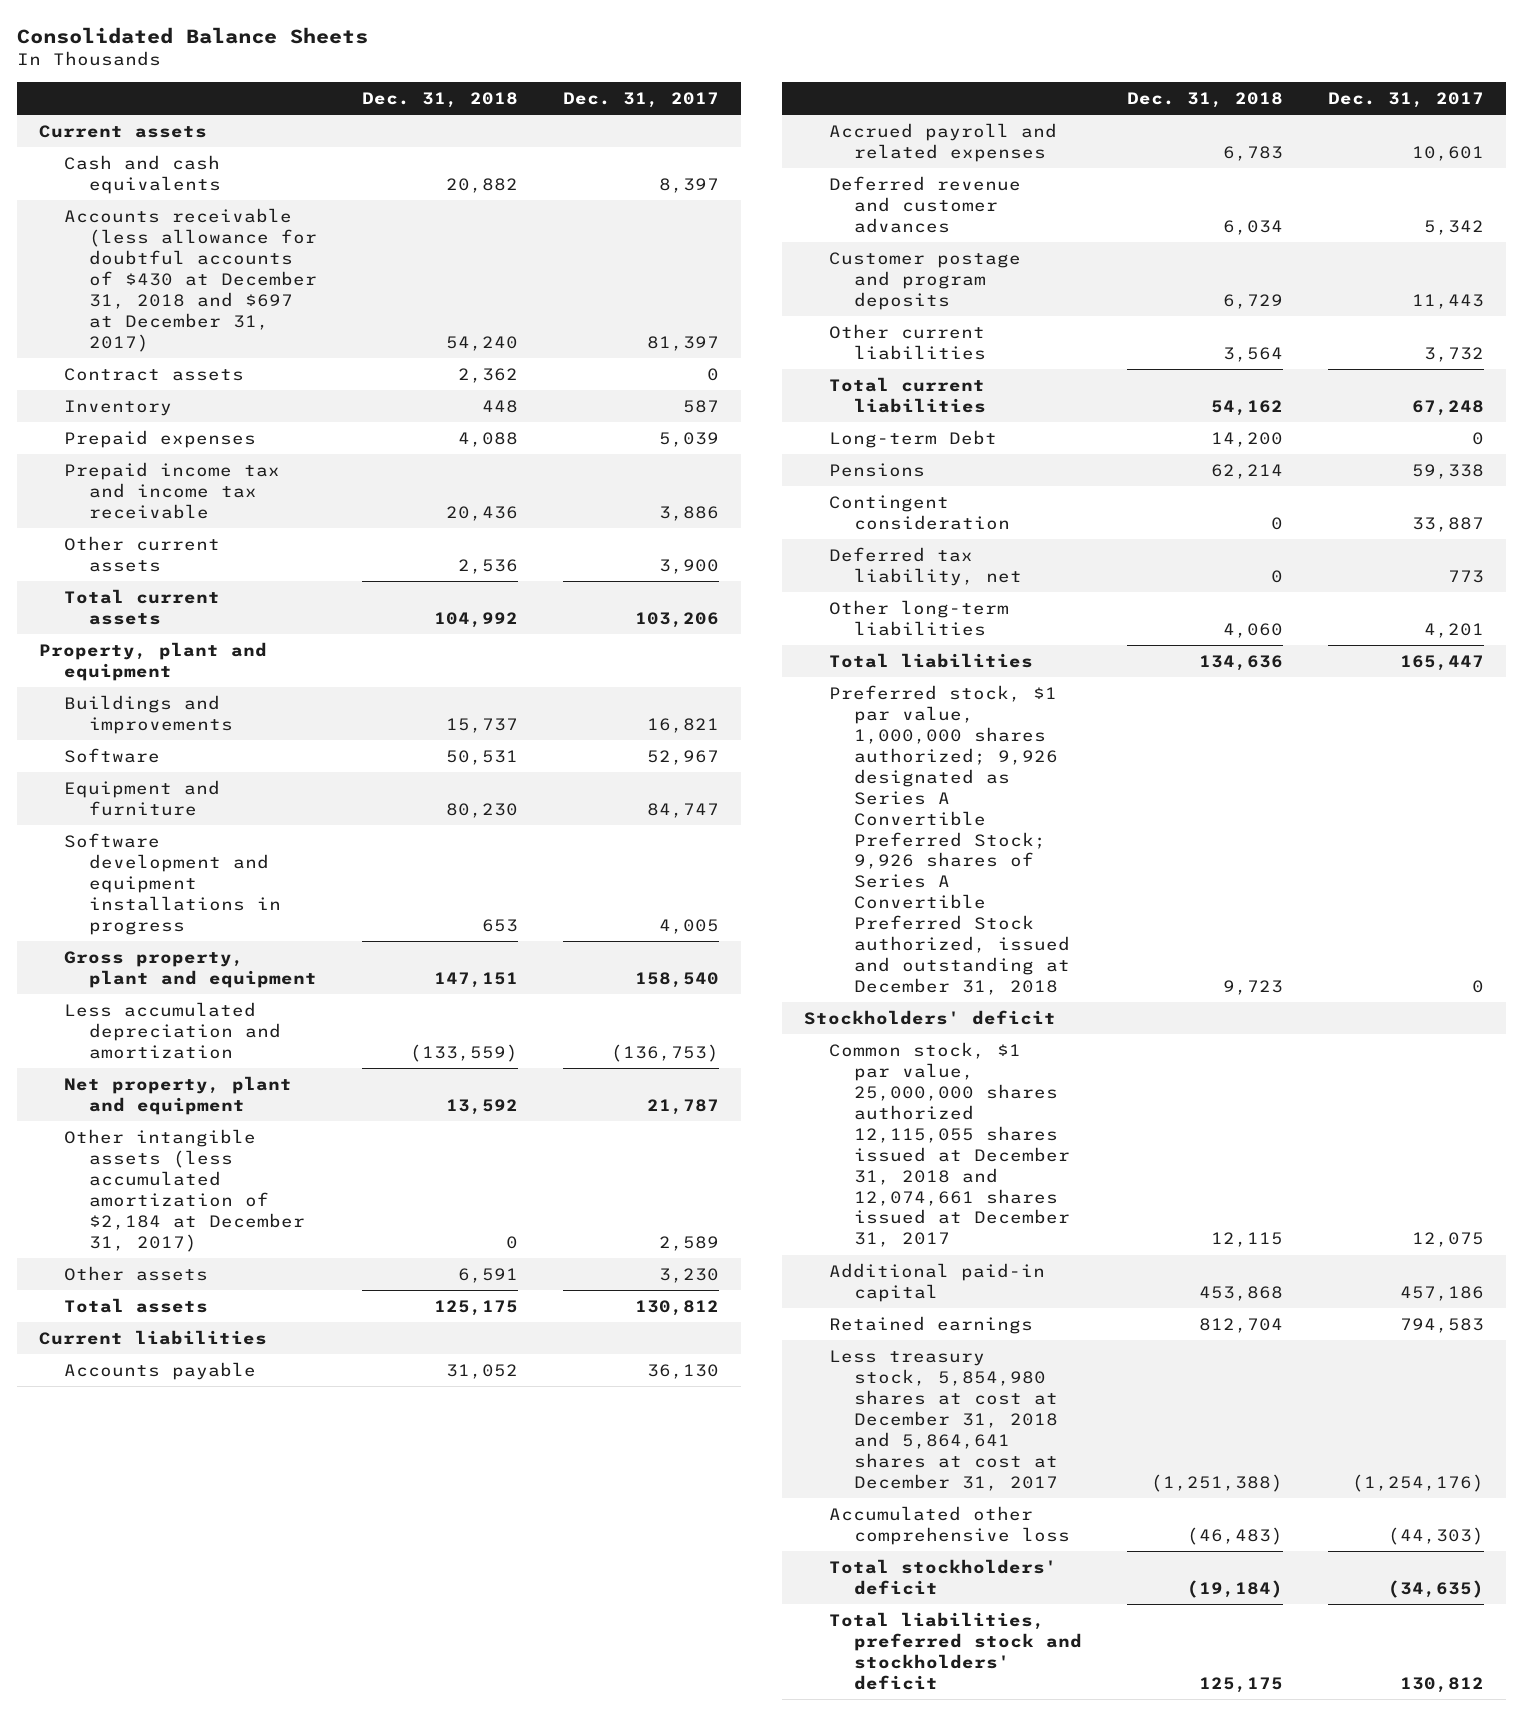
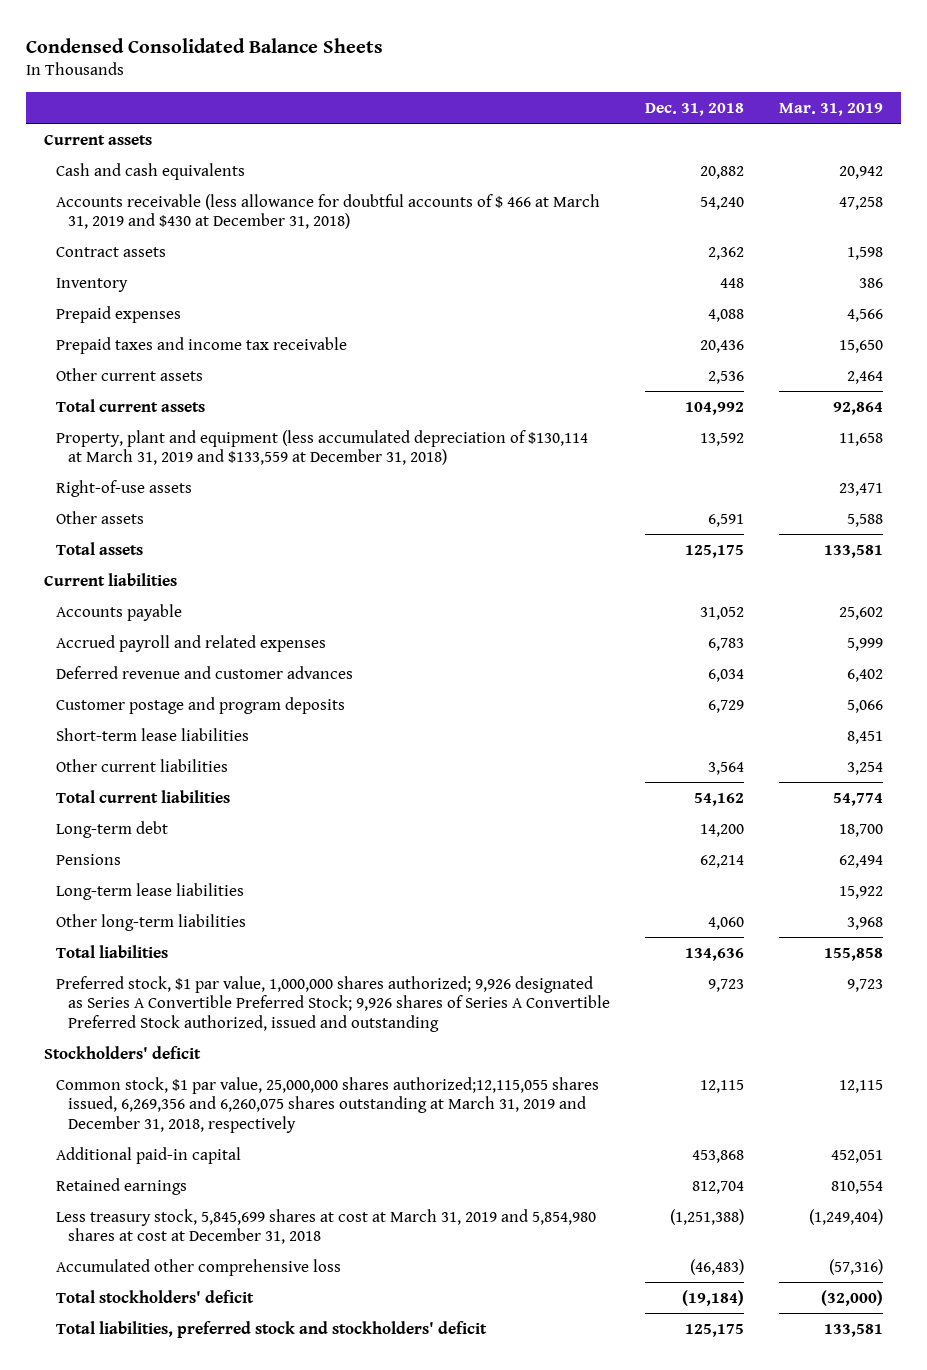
- Consolidated Balance Sheets
+ Condensed Consolidated Balance Sheets
- | Dec. 31, 2018 | Dec. 31, 2017
+ | Dec. 31, 2018 | Mar. 31, 2019
- Accounts receivable (less allowance for doubtful accounts of $430 at December 31, 2018 and $697 at December 31, 2017) | 54,240 | 81,397
+ Accounts receivable (less allowance for doubtful accounts of $ 466 at March 31, 2019 and $430 at December 31, 2018) | 54,240 | 47,258
- Prepaid income tax and income tax receivable | 20,436 | 3,886
+ Prepaid taxes and income tax receivable | 20,436 | 15,650
- Property, plant and equipment
- Buildings and improvements | 15,737 | 16,821
- Software | 50,531 | 52,967
- Equipment and furniture | 80,230 | 84,747
- Software development and equipment installations in progress | 653 | 4,005
- Gross property, plant and equipment | 147,151 | 158,540
- Less accumulated depreciation and amortization | (133,559) | (136,753)
- Net property, plant and equipment | 13,592 | 21,787
- Other intangible assets (less accumulated amortization of $2,184 at December 31, 2017) | 0 | 2,589
+ Property, plant and equipment (less accumulated depreciation of $130,114 at March 31, 2019 and $133,559 at December 31, 2018) | 13,592 | 11,658
+ Right-of-use assets | | 23,471
+ Short-term lease liabilities | | 8,451
- Long-term Debt | 14,200 | 0
+ Long-term debt | 14,200 | 18,700
- Contingent consideration | 0 | 33,887
- Deferred tax liability, net | 0 | 773
+ Long-term lease liabilities | | 15,922
- Preferred stock, $1 par value, 1,000,000 shares authorized; 9,926 designated as Series A Convertible Preferred Stock; 9,926 shares of Series A Convertible Preferred Stock authorized, issued and outstanding at December 31, 2018 | 9,723 | 0
+ Preferred stock, $1 par value, 1,000,000 shares authorized; 9,926 designated as Series A Convertible Preferred Stock; 9,926 shares of Series A Convertible Preferred Stock authorized, issued and outstanding | 9,723 | 9,723
- Common stock, $1 par value, 25,000,000 shares authorized 12,115,055 shares issued at December 31, 2018 and 12,074,661 shares issued at December 31, 2017 | 12,115 | 12,075
+ Common stock, $1 par value, 25,000,000 shares authorized;12,115,055 shares issued, 6,269,356 and 6,260,075 shares outstanding at March 31, 2019 and December 31, 2018, respectively | 12,115 | 12,115
- Less treasury stock, 5,854,980 shares at cost at December 31, 2018 and 5,864,641 shares at cost at December 31, 2017 | (1,251,388) | (1,254,176)
+ Less treasury stock, 5,845,699 shares at cost at March 31, 2019 and 5,854,980 shares at cost at December 31, 2018 | (1,251,388) | (1,249,404)

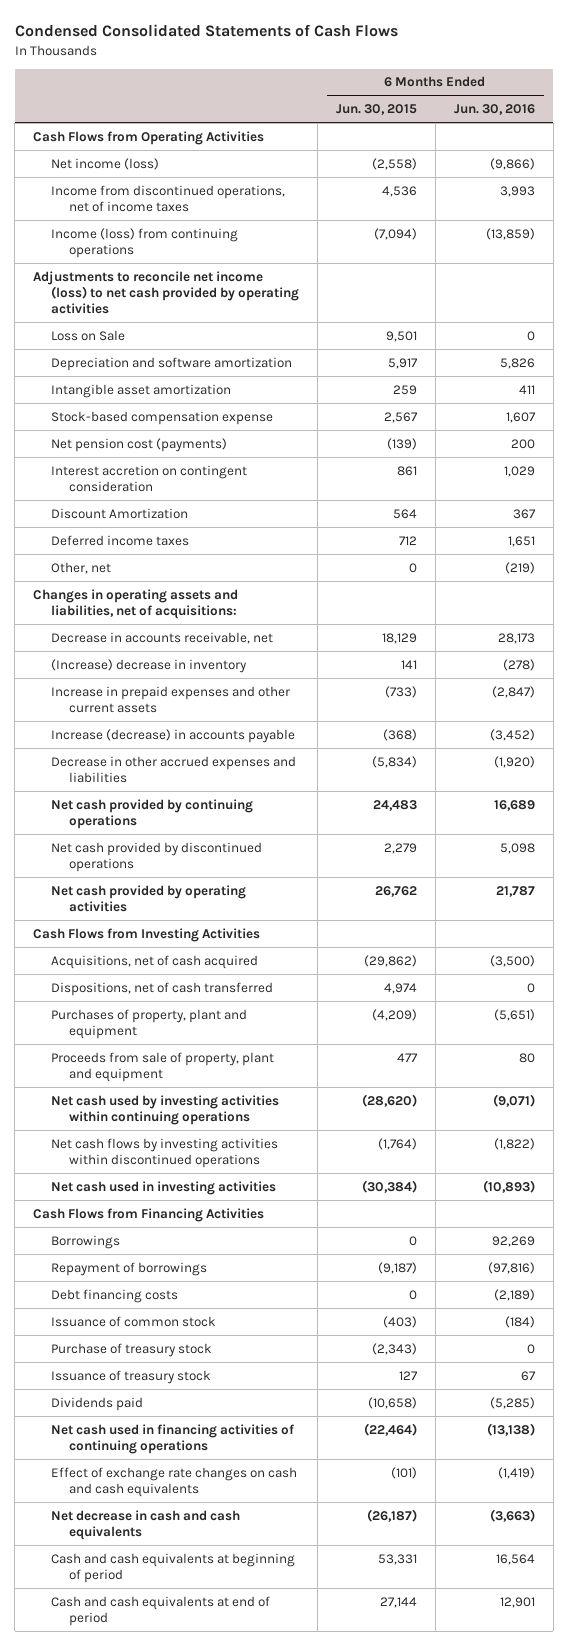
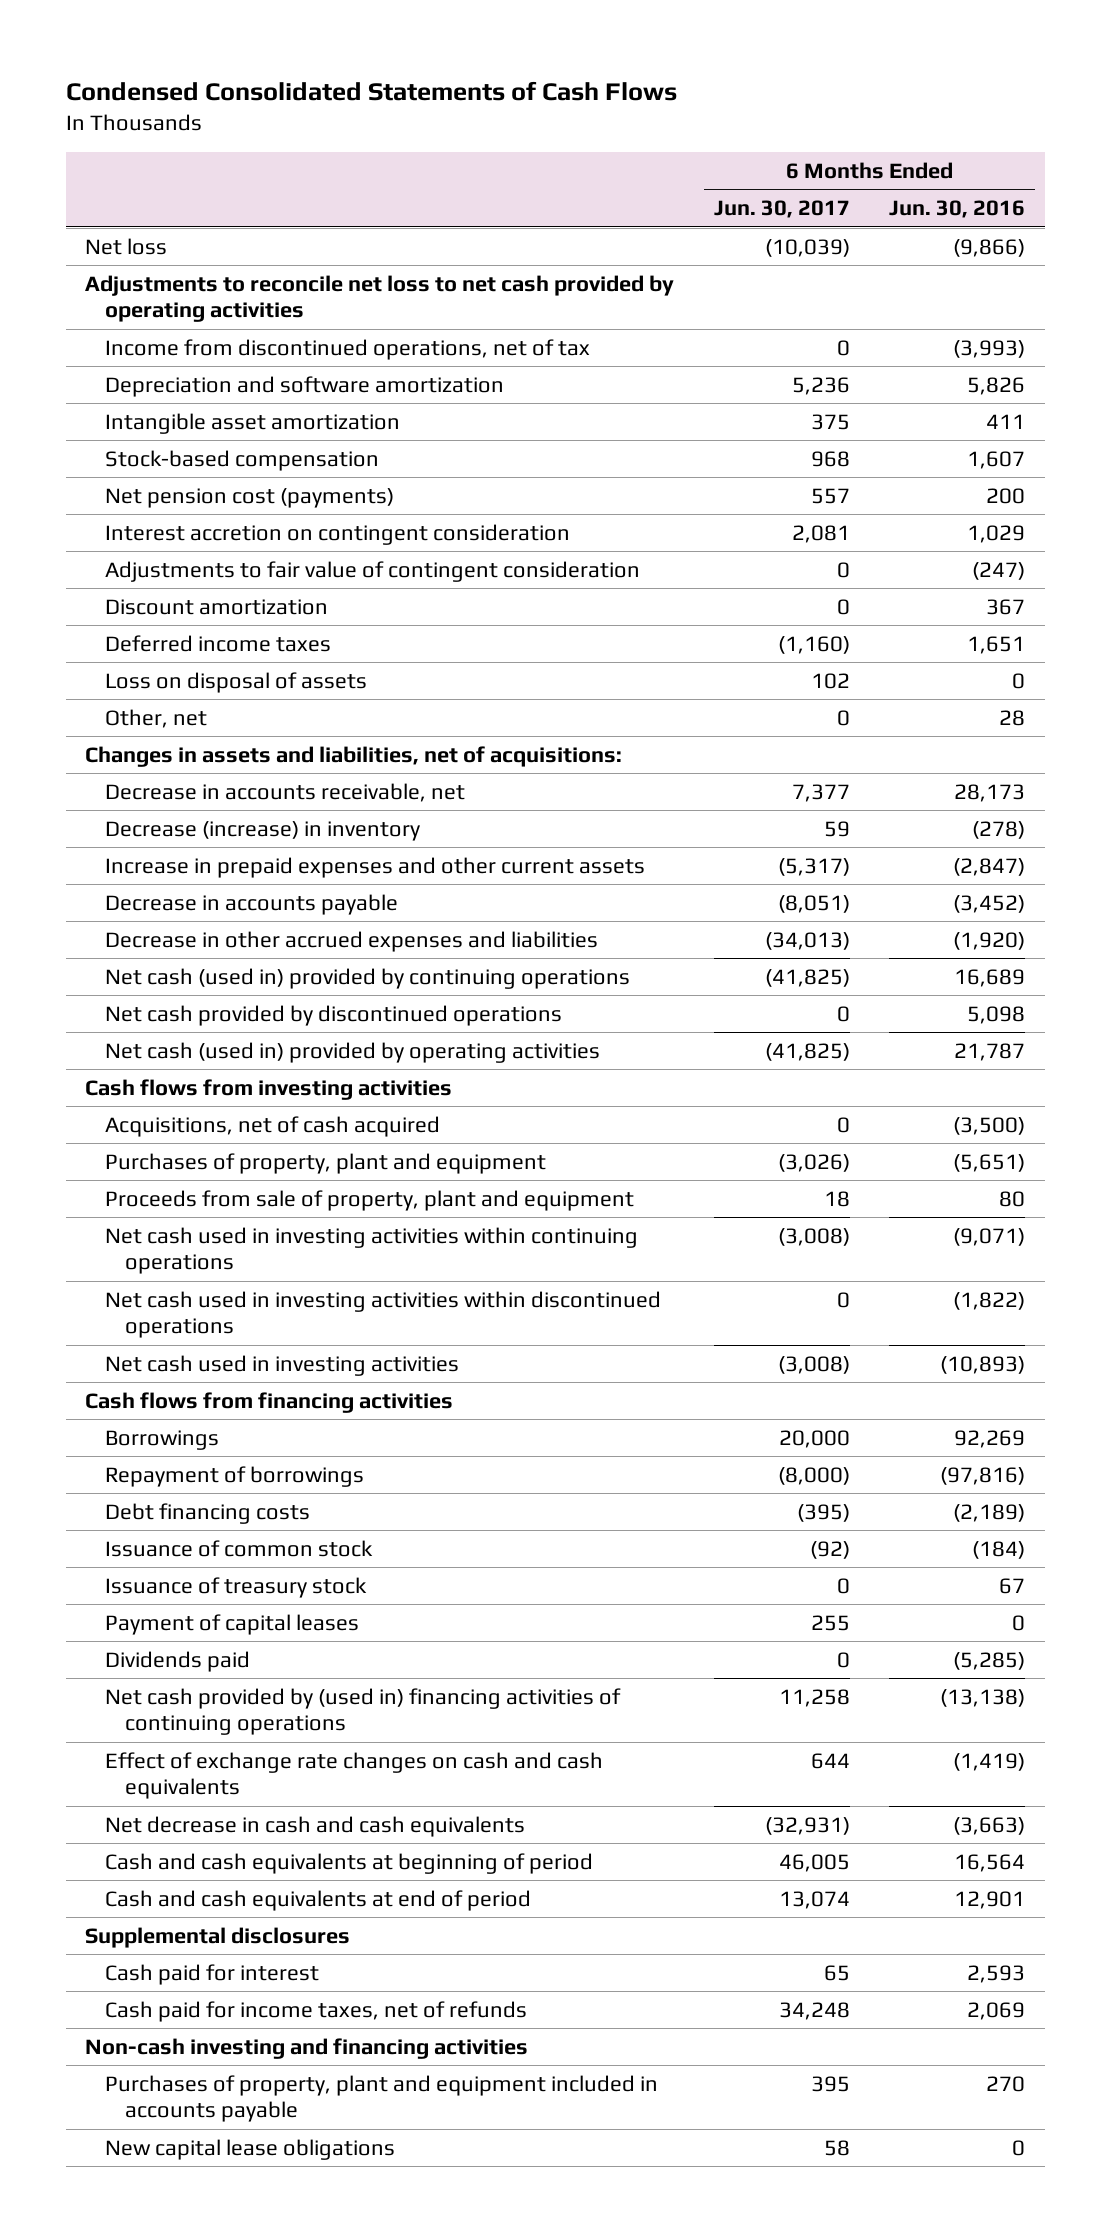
- | 6 Months Ended Jun. 30, 2015 | 6 Months Ended Jun. 30, 2016
+ | 6 Months Ended Jun. 30, 2017 | 6 Months Ended Jun. 30, 2016
- Cash Flows from Operating Activities
- Net income (loss) | (2,558) | (9,866)
- Income from discontinued operations, net of income taxes | 4,536 | 3,993
- Income (loss) from continuing operations | (7,094) | (13,859)
- Adjustments to reconcile net income (loss) to net cash provided by operating activities
- Loss on Sale | 9,501 | 0
+ Net loss | (10,039) | (9,866)
+ Adjustments to reconcile net loss to net cash provided by operating activities
+ Income from discontinued operations, net of tax | 0 | (3,993)
- Stock-based compensation expense | 2,567 | 1,607
+ Stock-based compensation | 968 | 1,607
- Discount Amortization | 564 | 367
+ Adjustments to fair value of contingent consideration | 0 | (247)
+ Discount amortization | 0 | 367
- Other, net | 0 | (219)
- Changes in operating assets and liabilities, net of acquisitions:
+ Loss on disposal of assets | 102 | 0
+ Other, net | 0 | 28
+ Changes in assets and liabilities, net of acquisitions:
- (Increase) decrease in inventory | 141 | (278)
+ Decrease (increase) in inventory | 59 | (278)
- Increase (decrease) in accounts payable | (368) | (3,452)
+ Decrease in accounts payable | (8,051) | (3,452)
- Net cash provided by continuing operations | 24,483 | 16,689
+ Net cash (used in) provided by continuing operations | (41,825) | 16,689
- Net cash provided by operating activities | 26,762 | 21,787
- Cash Flows from Investing Activities
+ Net cash (used in) provided by operating activities | (41,825) | 21,787
+ Cash flows from investing activities
- Dispositions, net of cash transferred | 4,974 | 0
- Net cash used by investing activities within continuing operations | (28,620) | (9,071)
- Net cash flows by investing activities within discontinued operations | (1,764) | (1,822)
+ Net cash used in investing activities within continuing operations | (3,008) | (9,071)
+ Net cash used in investing activities within discontinued operations | 0 | (1,822)
- Cash Flows from Financing Activities
+ Cash flows from financing activities
- Purchase of treasury stock | (2,343) | 0
+ Payment of capital leases | 255 | 0
- Net cash used in financing activities of continuing operations | (22,464) | (13,138)
+ Net cash provided by (used in) financing activities of continuing operations | 11,258 | (13,138)
+ Supplemental disclosures
+ Cash paid for interest | 65 | 2,593
+ Cash paid for income taxes, net of refunds | 34,248 | 2,069
+ Non-cash investing and financing activities
+ Purchases of property, plant and equipment included in accounts payable | 395 | 270
+ New capital lease obligations | 58 | 0

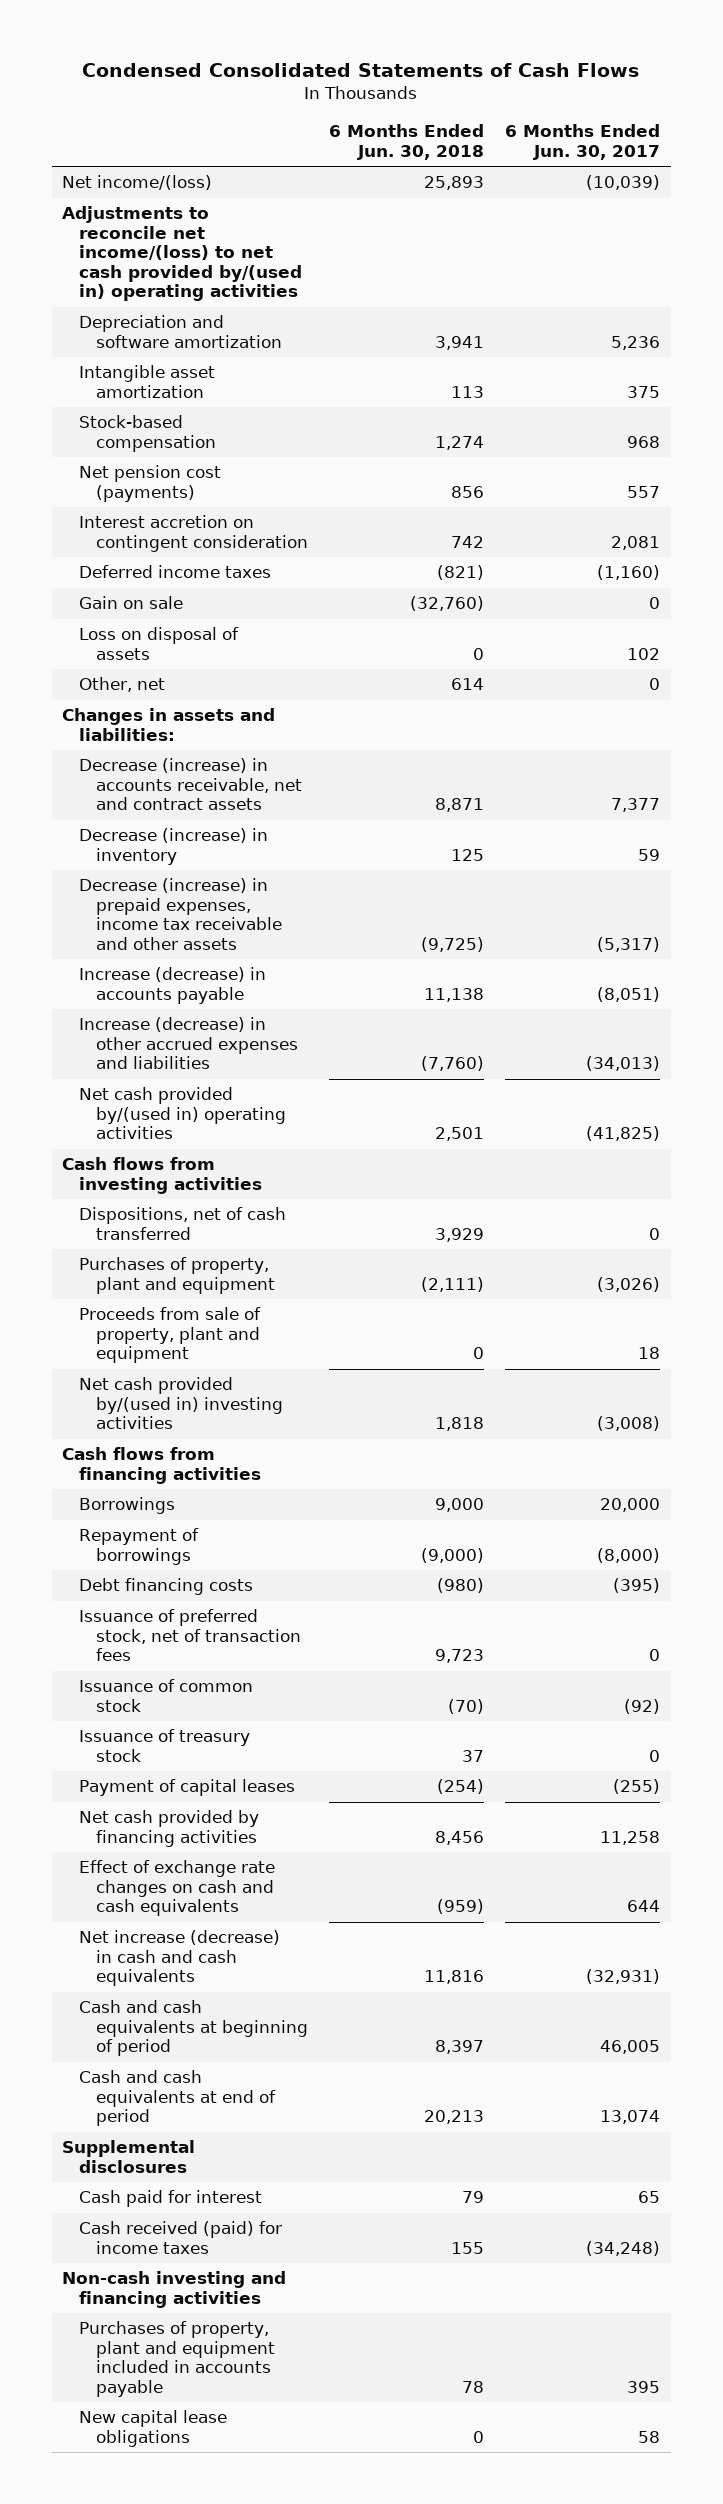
- | 6 Months Ended Jun. 30, 2017 | 6 Months Ended Jun. 30, 2016
+ | 6 Months Ended Jun. 30, 2018 | 6 Months Ended Jun. 30, 2017
- Net loss | (10,039) | (9,866)
- Adjustments to reconcile net loss to net cash provided by operating activities
- Income from discontinued operations, net of tax | 0 | (3,993)
+ Net income/(loss) | 25,893 | (10,039)
+ Adjustments to reconcile net income/(loss) to net cash provided by/(used in) operating activities
- Adjustments to fair value of contingent consideration | 0 | (247)
- Discount amortization | 0 | 367
+ Gain on sale | (32,760) | 0
- Changes in assets and liabilities, net of acquisitions:
- Decrease in accounts receivable, net | 7,377 | 28,173
+ Changes in assets and liabilities:
+ Decrease (increase) in accounts receivable, net and contract assets | 8,871 | 7,377
- Increase in prepaid expenses and other current assets | (5,317) | (2,847)
- Decrease in accounts payable | (8,051) | (3,452)
- Decrease in other accrued expenses and liabilities | (34,013) | (1,920)
- Net cash (used in) provided by continuing operations | (41,825) | 16,689
- Net cash provided by discontinued operations | 0 | 5,098
- Net cash (used in) provided by operating activities | (41,825) | 21,787
+ Decrease (increase) in prepaid expenses, income tax receivable and other assets | (9,725) | (5,317)
+ Increase (decrease) in accounts payable | 11,138 | (8,051)
+ Increase (decrease) in other accrued expenses and liabilities | (7,760) | (34,013)
+ Net cash provided by/(used in) operating activities | 2,501 | (41,825)
- Acquisitions, net of cash acquired | 0 | (3,500)
+ Dispositions, net of cash transferred | 3,929 | 0
- Net cash used in investing activities within continuing operations | (3,008) | (9,071)
- Net cash used in investing activities within discontinued operations | 0 | (1,822)
- Net cash used in investing activities | (3,008) | (10,893)
+ Net cash provided by/(used in) investing activities | 1,818 | (3,008)
+ Issuance of preferred stock, net of transaction fees | 9,723 | 0
- Payment of capital leases | 255 | 0
- Dividends paid | 0 | (5,285)
- Net cash provided by (used in) financing activities of continuing operations | 11,258 | (13,138)
+ Payment of capital leases | (254) | (255)
+ Net cash provided by financing activities | 8,456 | 11,258
- Net decrease in cash and cash equivalents | (32,931) | (3,663)
+ Net increase (decrease) in cash and cash equivalents | 11,816 | (32,931)
- Cash paid for income taxes, net of refunds | 34,248 | 2,069
+ Cash received (paid) for income taxes | 155 | (34,248)

